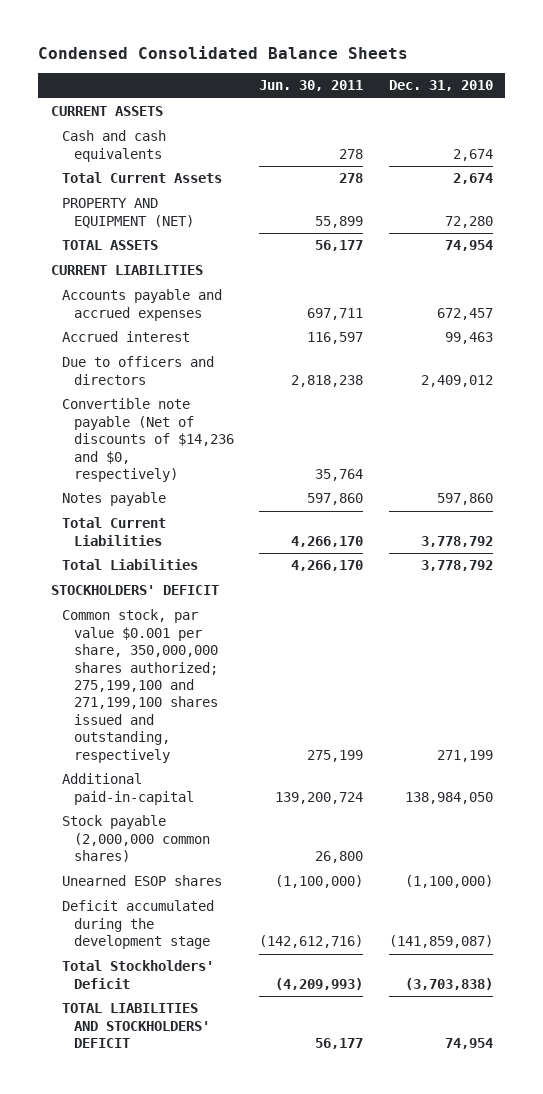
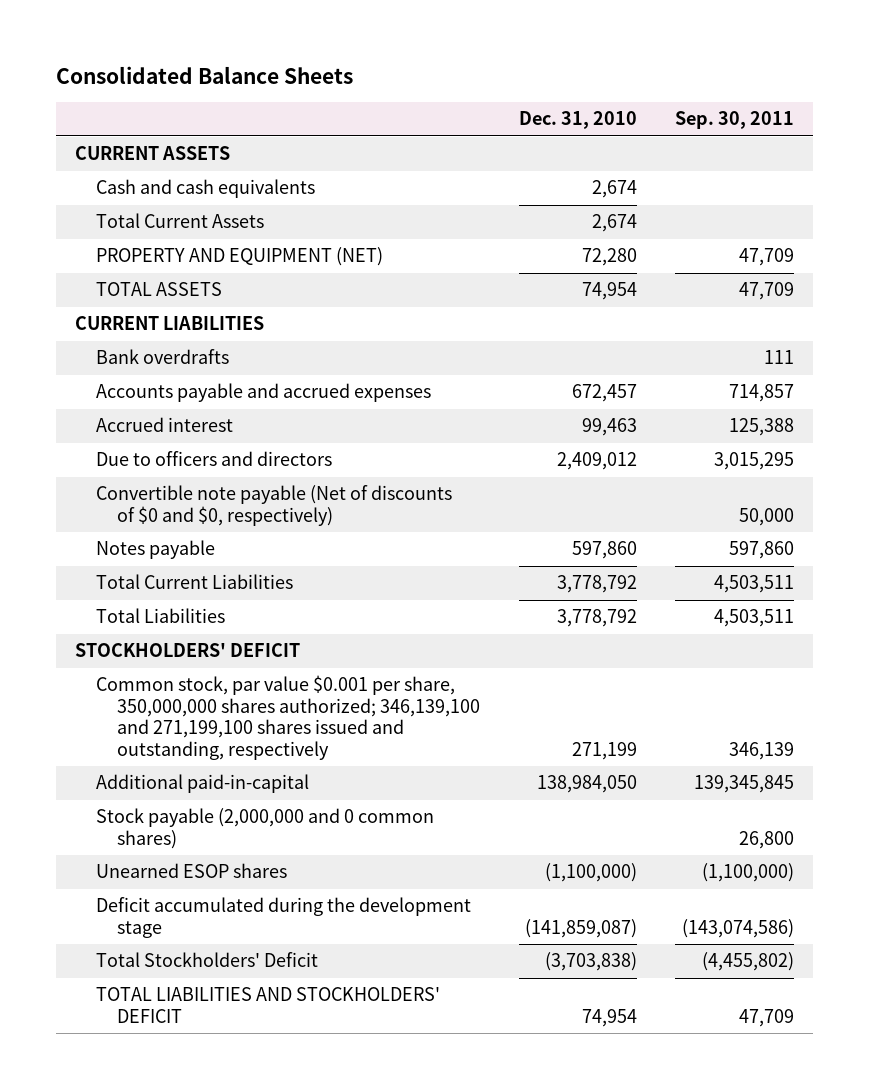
- Condensed Consolidated Balance Sheets
+ Consolidated Balance Sheets
- | Jun. 30, 2011 | Dec. 31, 2010
+ | Dec. 31, 2010 | Sep. 30, 2011
+ Bank overdrafts | | 111
- Convertible note payable (Net of discounts of $14,236 and $0, respectively) | 35,764 |
+ Convertible note payable (Net of discounts of $0 and $0, respectively) | | 50,000
- Common stock, par value $0.001 per share, 350,000,000 shares authorized; 275,199,100 and 271,199,100 shares issued and outstanding, respectively | 275,199 | 271,199
+ Common stock, par value $0.001 per share, 350,000,000 shares authorized; 346,139,100 and 271,199,100 shares issued and outstanding, respectively | 271,199 | 346,139
- Stock payable (2,000,000 common shares) | 26,800 |
+ Stock payable (2,000,000 and 0 common shares) | | 26,800

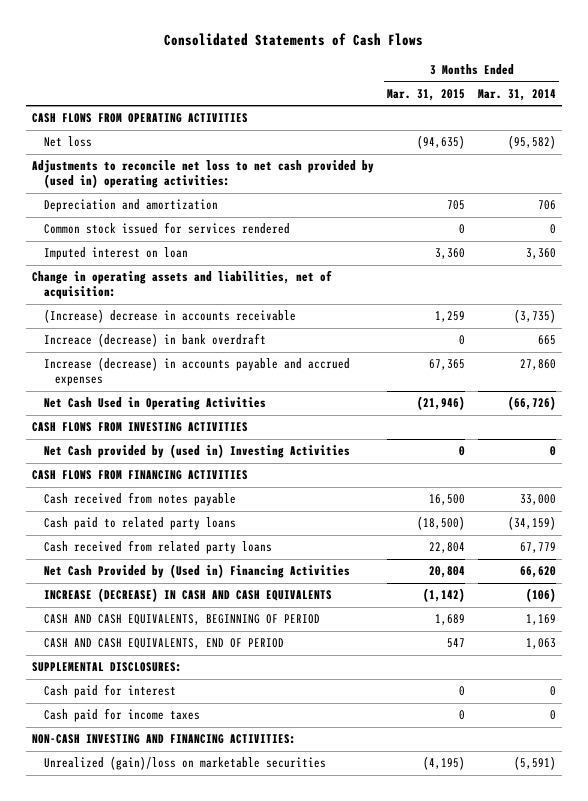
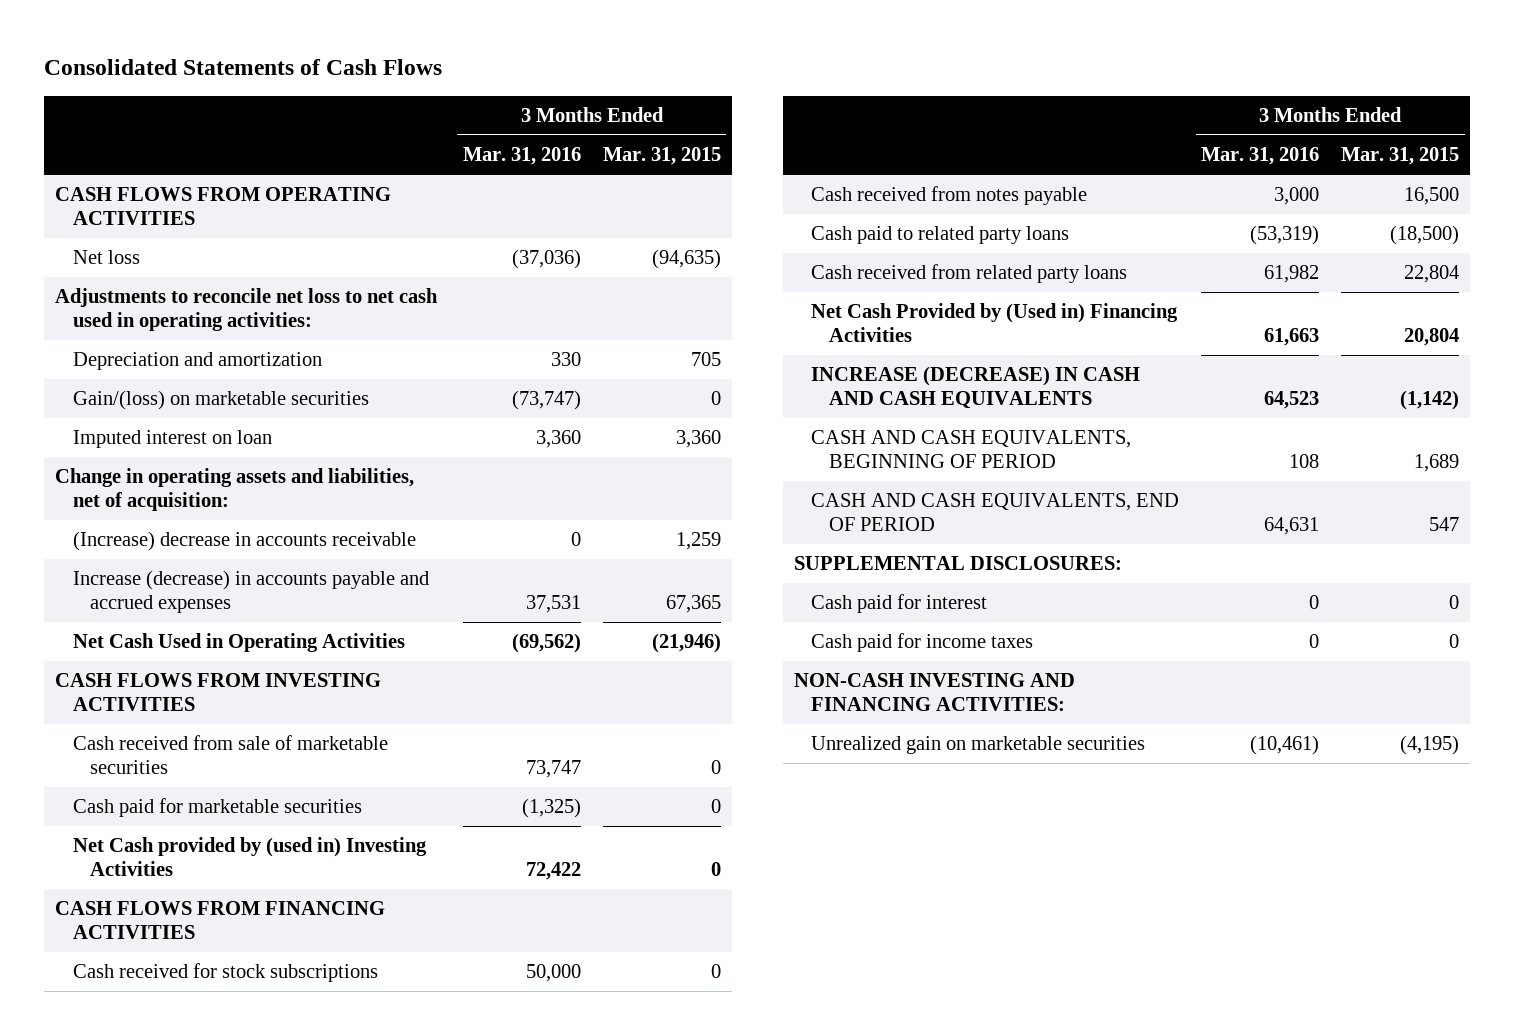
- | 3 Months Ended Mar. 31, 2015 | 3 Months Ended Mar. 31, 2014
+ | 3 Months Ended Mar. 31, 2016 | 3 Months Ended Mar. 31, 2015
- Adjustments to reconcile net loss to net cash provided by (used in) operating activities:
+ Adjustments to reconcile net loss to net cash used in operating activities:
- Common stock issued for services rendered | 0 | 0
+ Gain/(loss) on marketable securities | (73,747) | 0
- Increace (decrease) in bank overdraft | 0 | 665
+ Cash received from sale of marketable securities | 73,747 | 0
+ Cash paid for marketable securities | (1,325) | 0
+ Cash received for stock subscriptions | 50,000 | 0
- Unrealized (gain)/loss on marketable securities | (4,195) | (5,591)
+ Unrealized gain on marketable securities | (10,461) | (4,195)

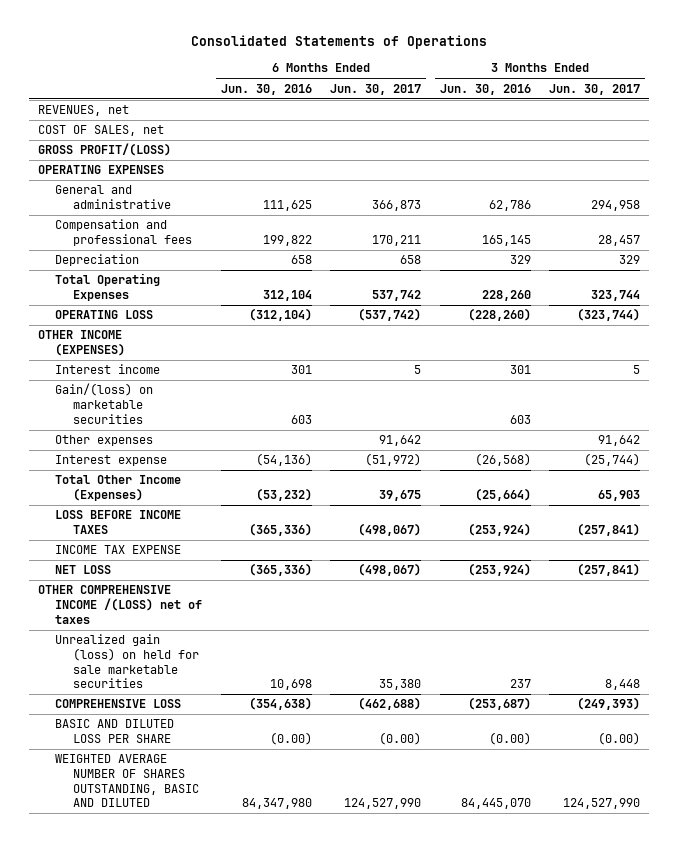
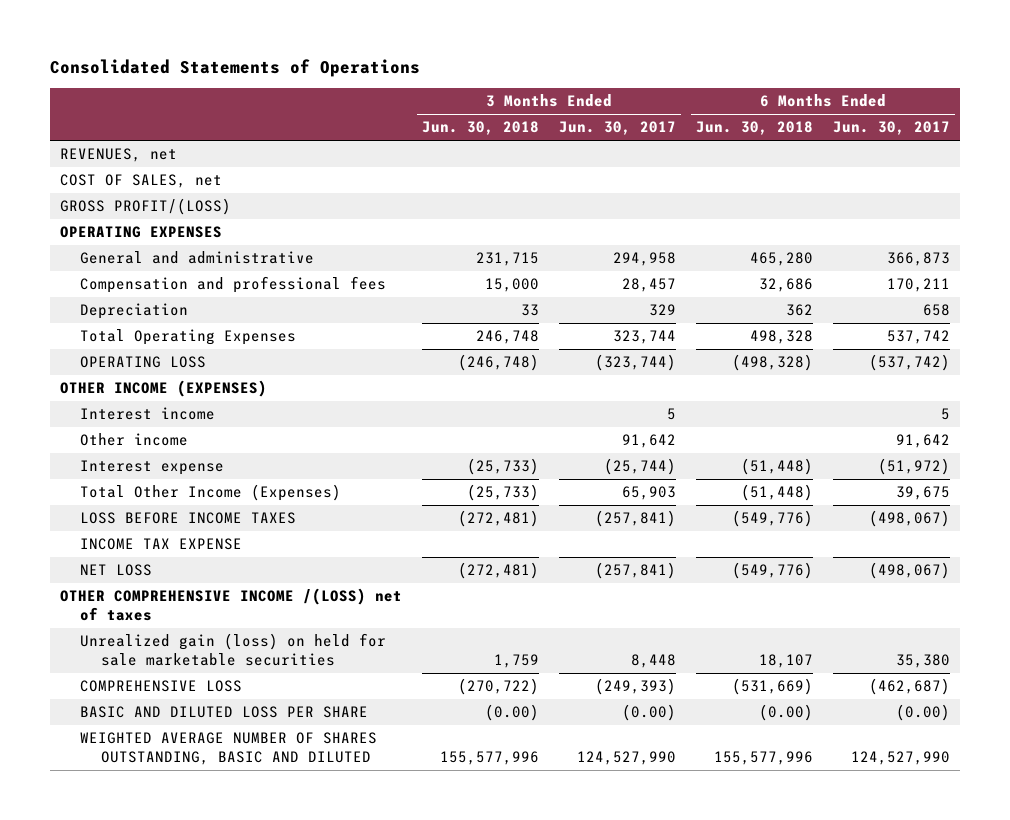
- | 6 Months Ended Jun. 30, 2016 | 6 Months Ended Jun. 30, 2017 | 3 Months Ended Jun. 30, 2016 | 3 Months Ended Jun. 30, 2017
+ | 3 Months Ended Jun. 30, 2018 | 3 Months Ended Jun. 30, 2017 | 6 Months Ended Jun. 30, 2018 | 6 Months Ended Jun. 30, 2017
- Gain/(loss) on marketable securities | 603 | | 603 |
- Other expenses | | 91,642 | | 91,642
+ Other income | | 91,642 | | 91,642
- COMPREHENSIVE LOSS | (354,638) | (462,688) | (253,687) | (249,393)
+ COMPREHENSIVE LOSS | (270,722) | (249,393) | (531,669) | (462,687)

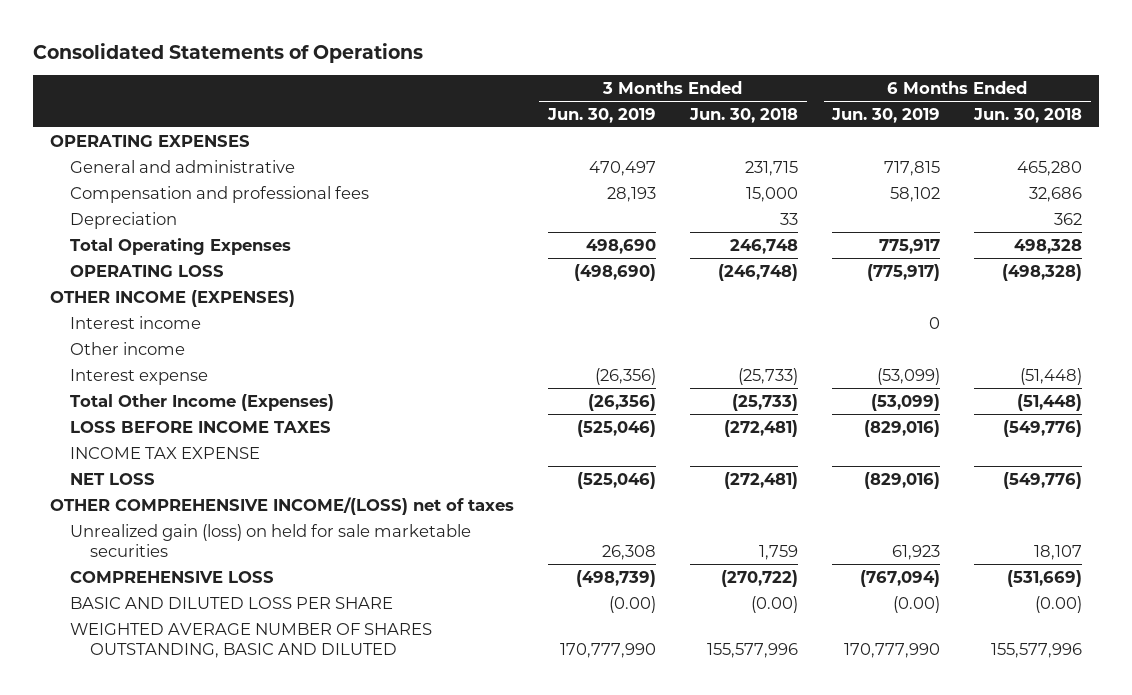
- | 3 Months Ended Jun. 30, 2018 | 3 Months Ended Jun. 30, 2017 | 6 Months Ended Jun. 30, 2018 | 6 Months Ended Jun. 30, 2017
+ | 3 Months Ended Jun. 30, 2019 | 3 Months Ended Jun. 30, 2018 | 6 Months Ended Jun. 30, 2019 | 6 Months Ended Jun. 30, 2018
- REVENUES, net
- COST OF SALES, net
- GROSS PROFIT/(LOSS)
- OTHER COMPREHENSIVE INCOME /(LOSS) net of taxes
+ OTHER COMPREHENSIVE INCOME/(LOSS) net of taxes

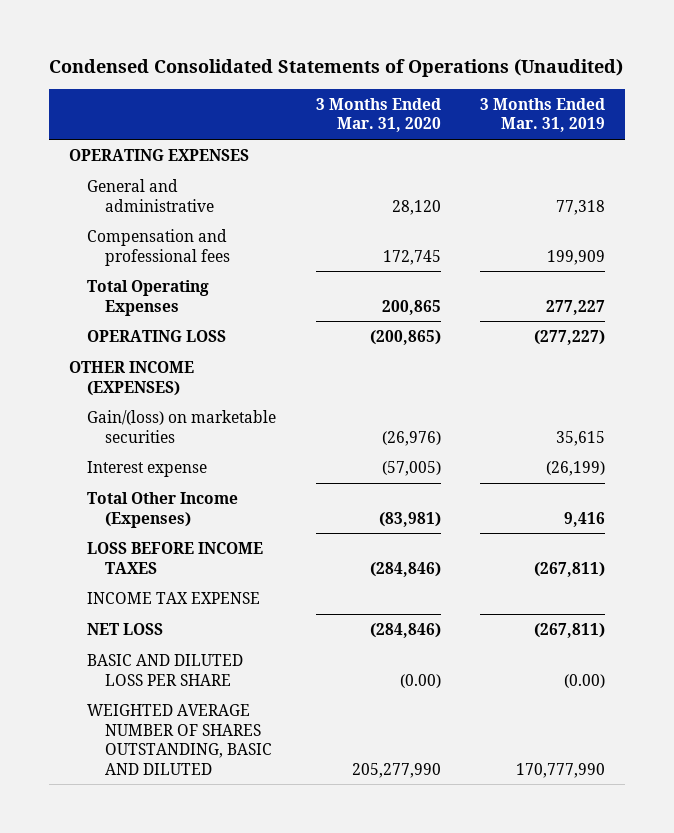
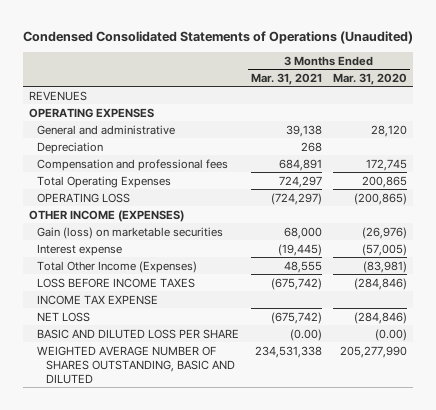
- | 3 Months Ended Mar. 31, 2020 | 3 Months Ended Mar. 31, 2019
+ | 3 Months Ended Mar. 31, 2021 | 3 Months Ended Mar. 31, 2020
+ REVENUES
+ Depreciation | 268 |
- Gain/(loss) on marketable securities | (26,976) | 35,615
+ Gain (loss) on marketable securities | 68,000 | (26,976)

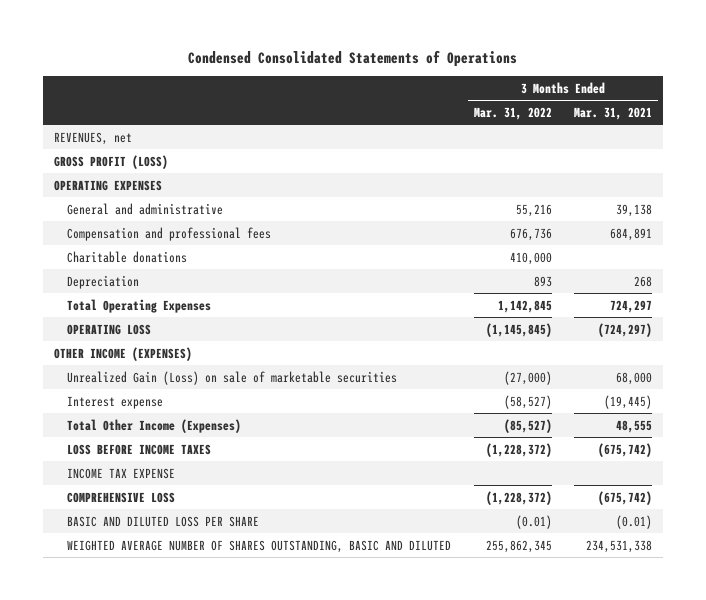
- Condensed Consolidated Statements of Operations (Unaudited)
+ Condensed Consolidated Statements of Operations
- | 3 Months Ended Mar. 31, 2021 | 3 Months Ended Mar. 31, 2020
+ | 3 Months Ended Mar. 31, 2022 | 3 Months Ended Mar. 31, 2021
- REVENUES
+ REVENUES, net
+ GROSS PROFIT (LOSS)
+ Charitable donations | 410,000 |
moved down: Depreciation | 893 | 268
- Gain (loss) on marketable securities | 68,000 | (26,976)
+ Unrealized Gain (Loss) on sale of marketable securities | (27,000) | 68,000
- NET LOSS | (675,742) | (284,846)
- BASIC AND DILUTED LOSS PER SHARE | (0.00) | (0.00)
+ COMPREHENSIVE LOSS | (1,228,372) | (675,742)
+ BASIC AND DILUTED LOSS PER SHARE | (0.01) | (0.01)

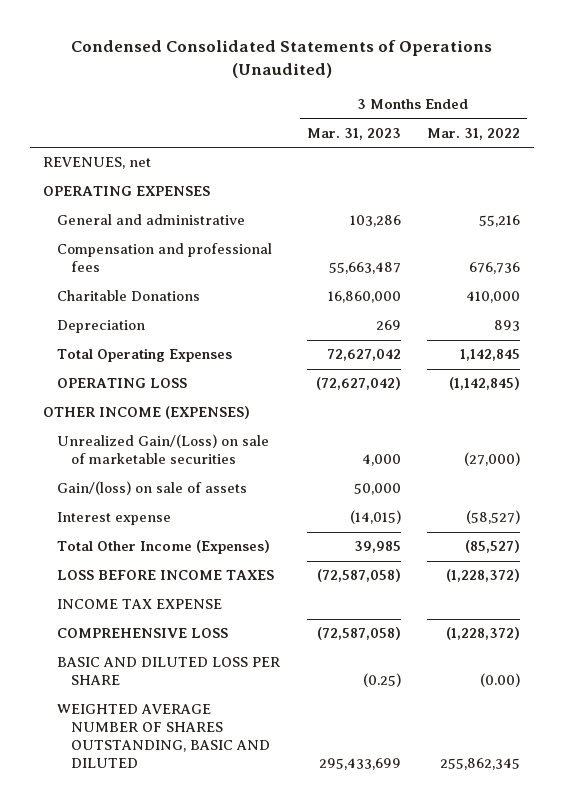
- Condensed Consolidated Statements of Operations
+ Condensed Consolidated Statements of Operations (Unaudited)
- | 3 Months Ended Mar. 31, 2022 | 3 Months Ended Mar. 31, 2021
+ | 3 Months Ended Mar. 31, 2023 | 3 Months Ended Mar. 31, 2022
- GROSS PROFIT (LOSS)
- Charitable donations | 410,000 |
+ Charitable Donations | 16,860,000 | 410,000
- OPERATING LOSS | (1,145,845) | (724,297)
+ OPERATING LOSS | (72,627,042) | (1,142,845)
- Unrealized Gain (Loss) on sale of marketable securities | (27,000) | 68,000
+ Unrealized Gain/(Loss) on sale of marketable securities | 4,000 | (27,000)
+ Gain/(loss) on sale of assets | 50,000 |
- BASIC AND DILUTED LOSS PER SHARE | (0.01) | (0.01)
+ BASIC AND DILUTED LOSS PER SHARE | (0.25) | (0.00)

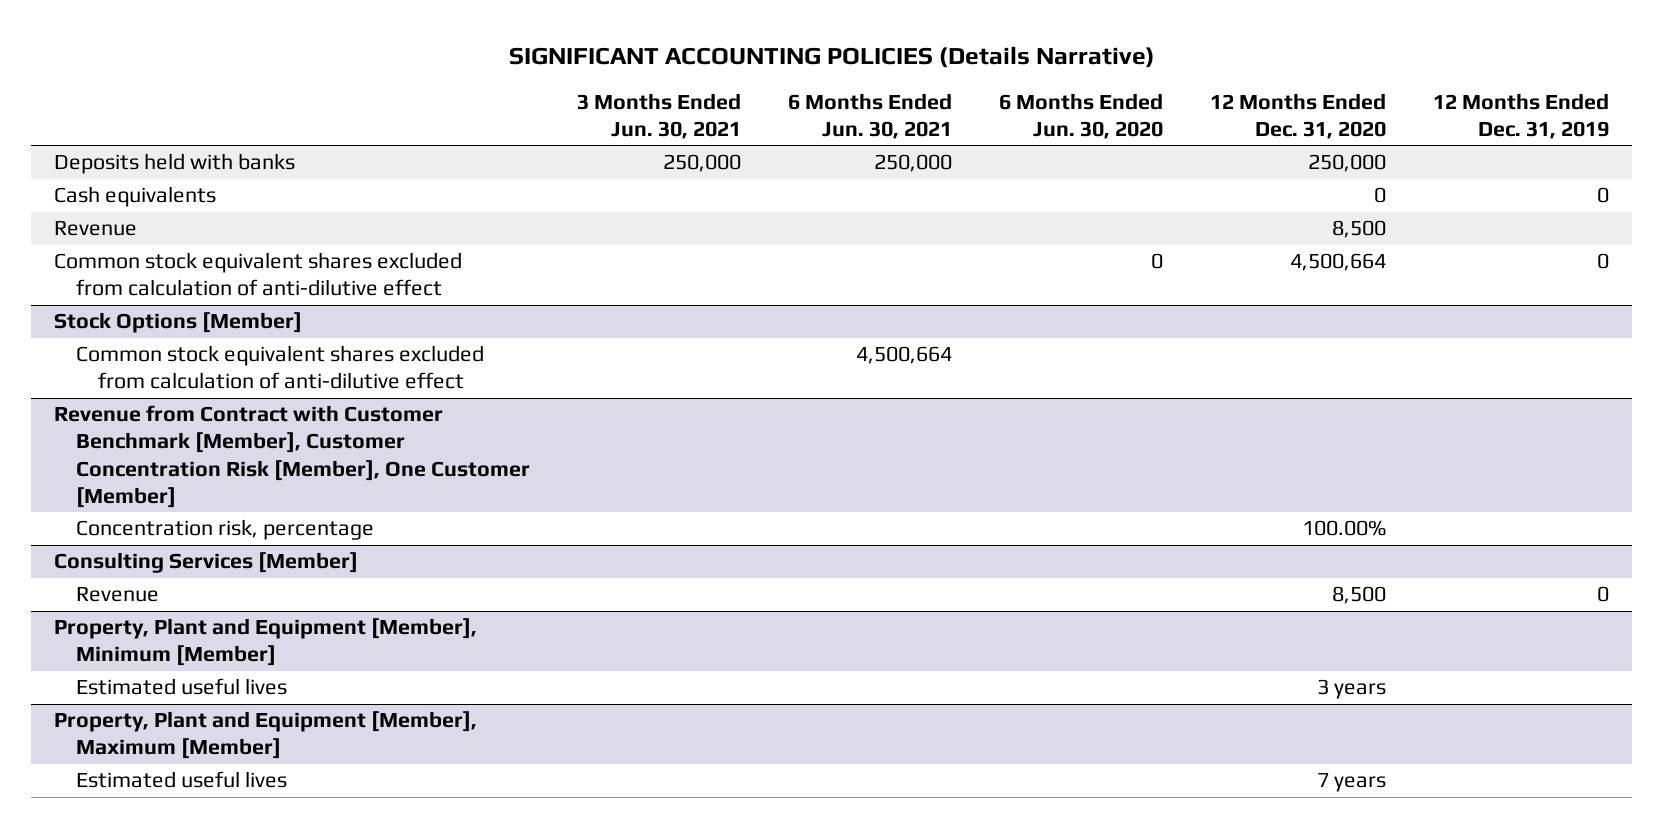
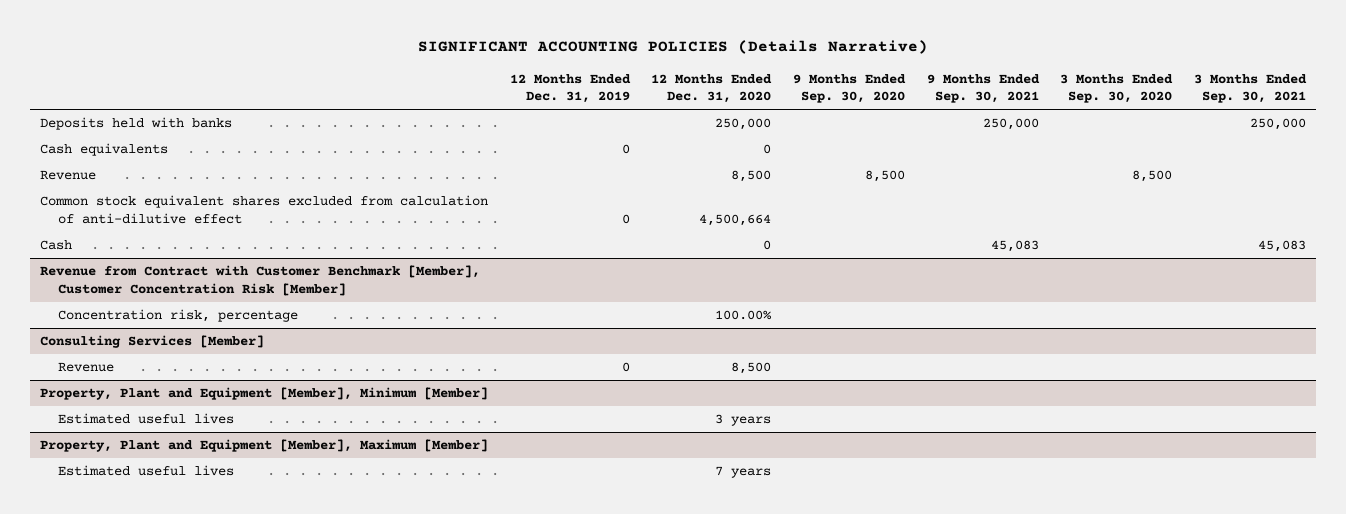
- | 3 Months Ended Jun. 30, 2021 | 6 Months Ended Jun. 30, 2021 | 6 Months Ended Jun. 30, 2020 | 12 Months Ended Dec. 31, 2020 | 12 Months Ended Dec. 31, 2019
+ | 12 Months Ended Dec. 31, 2019 | 12 Months Ended Dec. 31, 2020 | 9 Months Ended Sep. 30, 2020 | 9 Months Ended Sep. 30, 2021 | 3 Months Ended Sep. 30, 2020 | 3 Months Ended Sep. 30, 2021
- Stock Options [Member]
- Common stock equivalent shares excluded from calculation of anti-dilutive effect | | 4,500,664 | | |
- Revenue from Contract with Customer Benchmark [Member], Customer Concentration Risk [Member], One Customer [Member]
+ Cash | | 0 | | 45,083 | | 45,083
+ Revenue from Contract with Customer Benchmark [Member], Customer Concentration Risk [Member]

